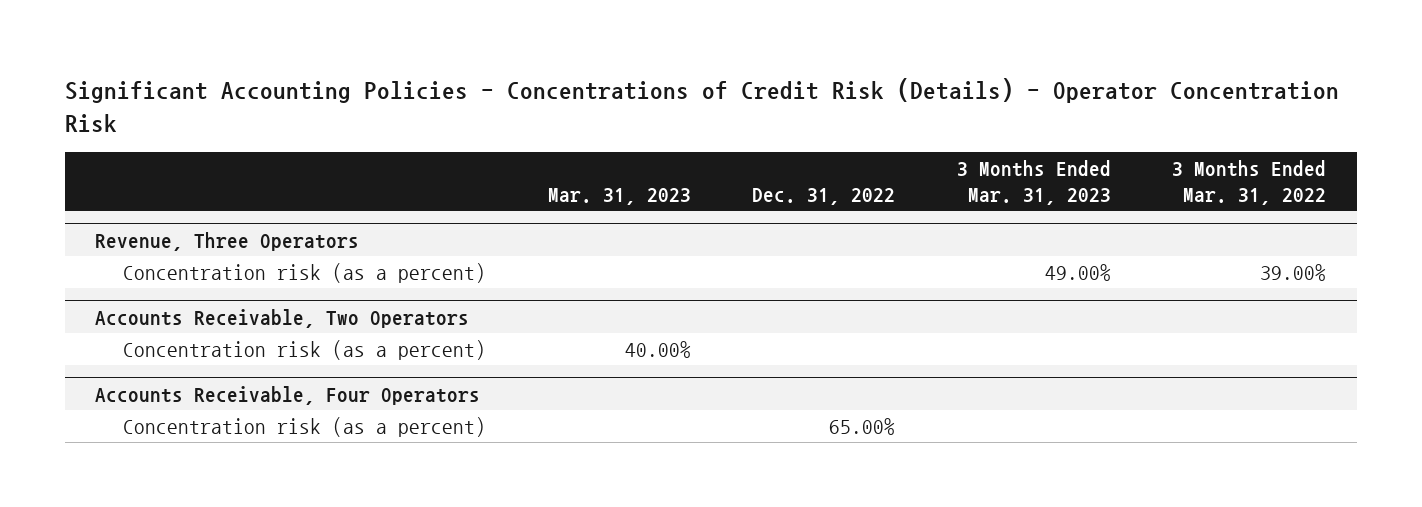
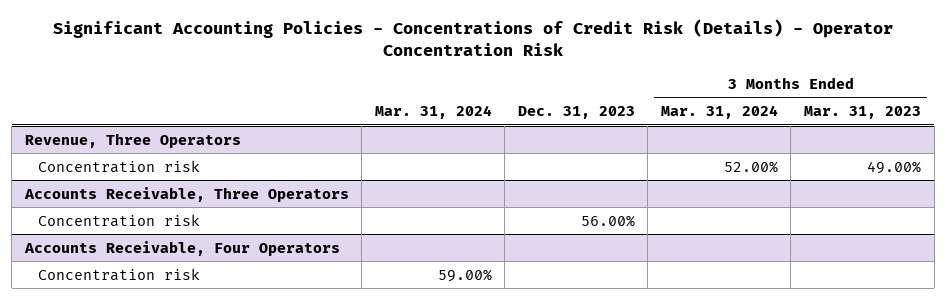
- | Mar. 31, 2023 | Dec. 31, 2022 | 3 Months Ended Mar. 31, 2023 | 3 Months Ended Mar. 31, 2022
+ | Mar. 31, 2024 | Dec. 31, 2023 | 3 Months Ended Mar. 31, 2024 | 3 Months Ended Mar. 31, 2023
@ Revenue, Three Operators
- Concentration risk (as a percent) | | | 49.00% | 39.00%
- Accounts Receivable, Two Operators
- Concentration risk (as a percent) | 40.00% | | |
@ Revenue, Three Operators
+ Concentration risk | | | 52.00% | 49.00%
+ Accounts Receivable, Three Operators
+ Concentration risk | | 56.00% | |
@ Accounts Receivable, Four Operators
- Concentration risk (as a percent) | | 65.00% | |
+ Concentration risk | 59.00% | | |

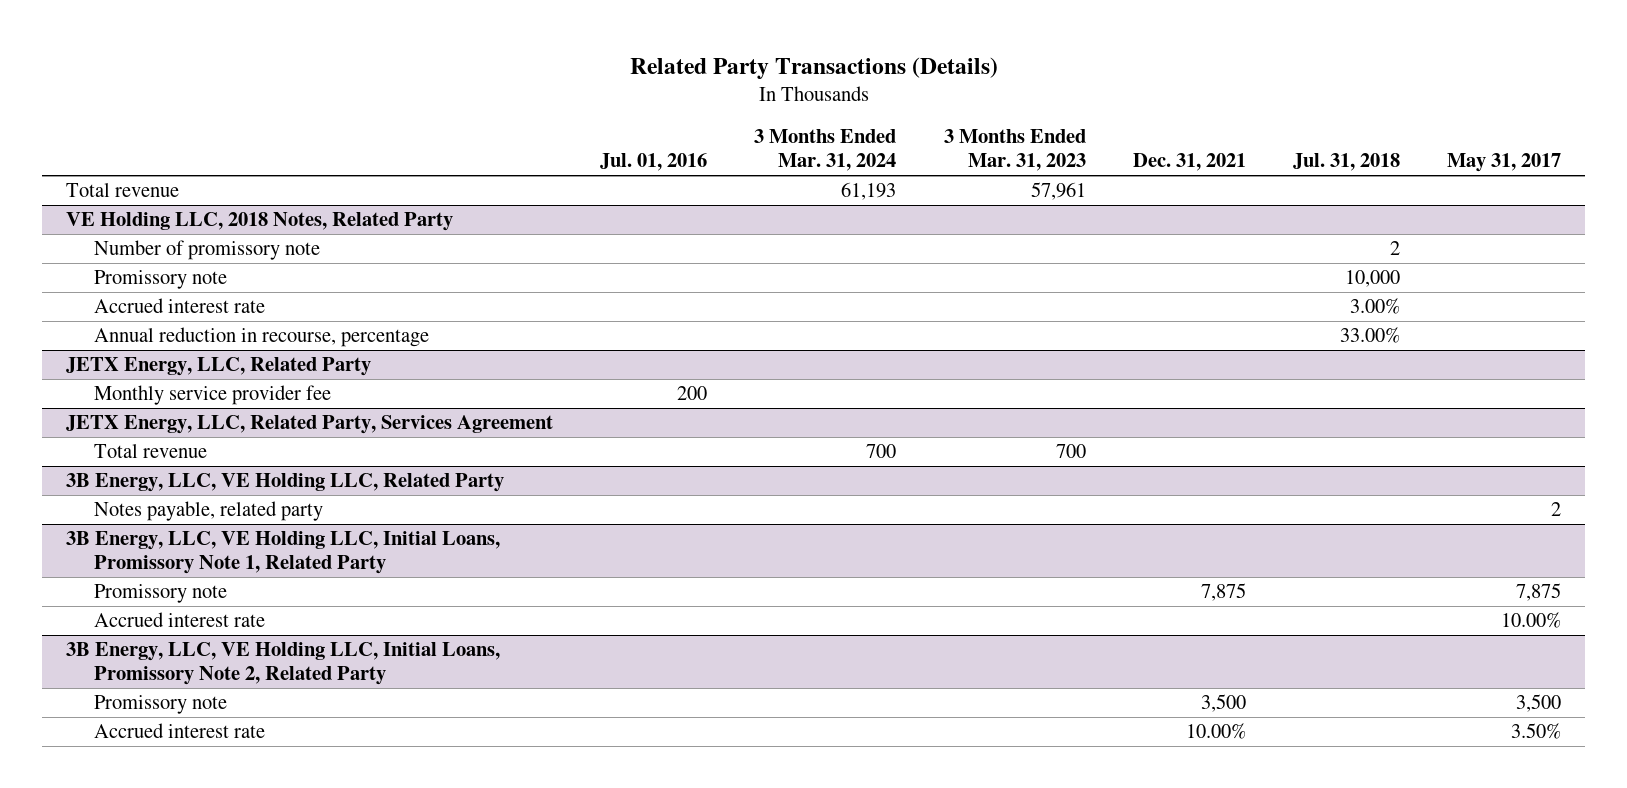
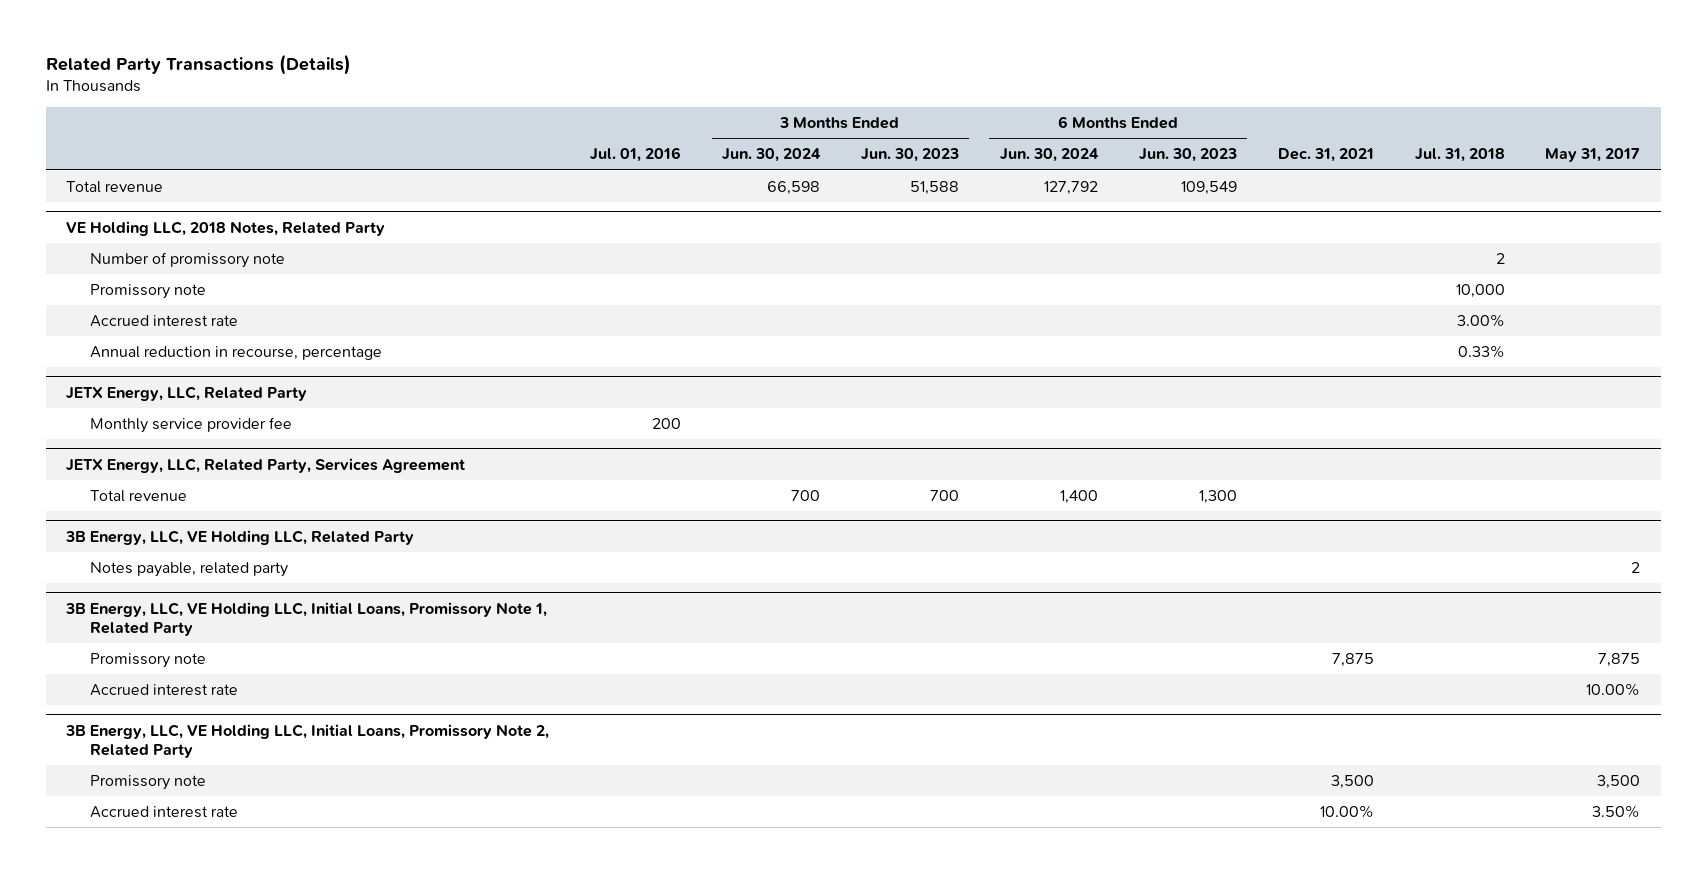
- | Jul. 01, 2016 | 3 Months Ended Mar. 31, 2024 | 3 Months Ended Mar. 31, 2023 | Dec. 31, 2021 | Jul. 31, 2018 | May 31, 2017
+ | Jul. 01, 2016 | 3 Months Ended Jun. 30, 2024 | 3 Months Ended Jun. 30, 2023 | 6 Months Ended Jun. 30, 2024 | 6 Months Ended Jun. 30, 2023 | Dec. 31, 2021 | Jul. 31, 2018 | May 31, 2017
@ VE Holding LLC, 2018 Notes, Related Party
- Annual reduction in recourse, percentage | | | | | 33.00% |
+ Annual reduction in recourse, percentage | | | | | | | 0.33% |

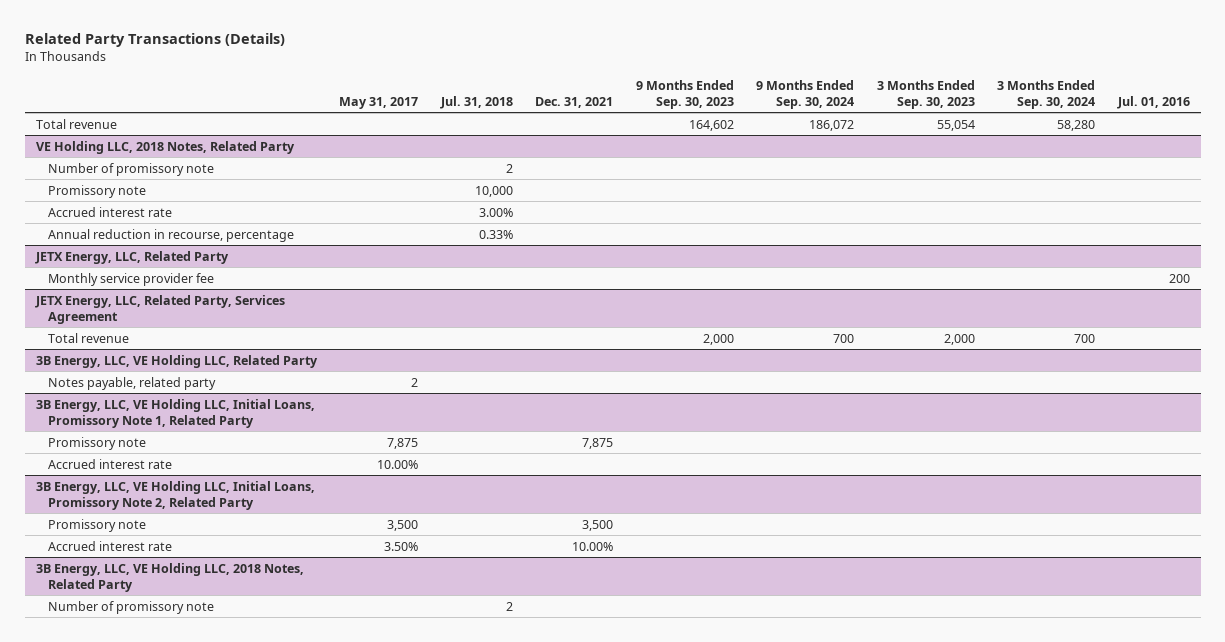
- | Jul. 01, 2016 | 3 Months Ended Jun. 30, 2024 | 3 Months Ended Jun. 30, 2023 | 6 Months Ended Jun. 30, 2024 | 6 Months Ended Jun. 30, 2023 | Dec. 31, 2021 | Jul. 31, 2018 | May 31, 2017
+ | May 31, 2017 | Jul. 31, 2018 | Dec. 31, 2021 | 9 Months Ended Sep. 30, 2023 | 9 Months Ended Sep. 30, 2024 | 3 Months Ended Sep. 30, 2023 | 3 Months Ended Sep. 30, 2024 | Jul. 01, 2016
+ 3B Energy, LLC, VE Holding LLC, 2018 Notes, Related Party
+ Number of promissory note | | 2 | | | | | |

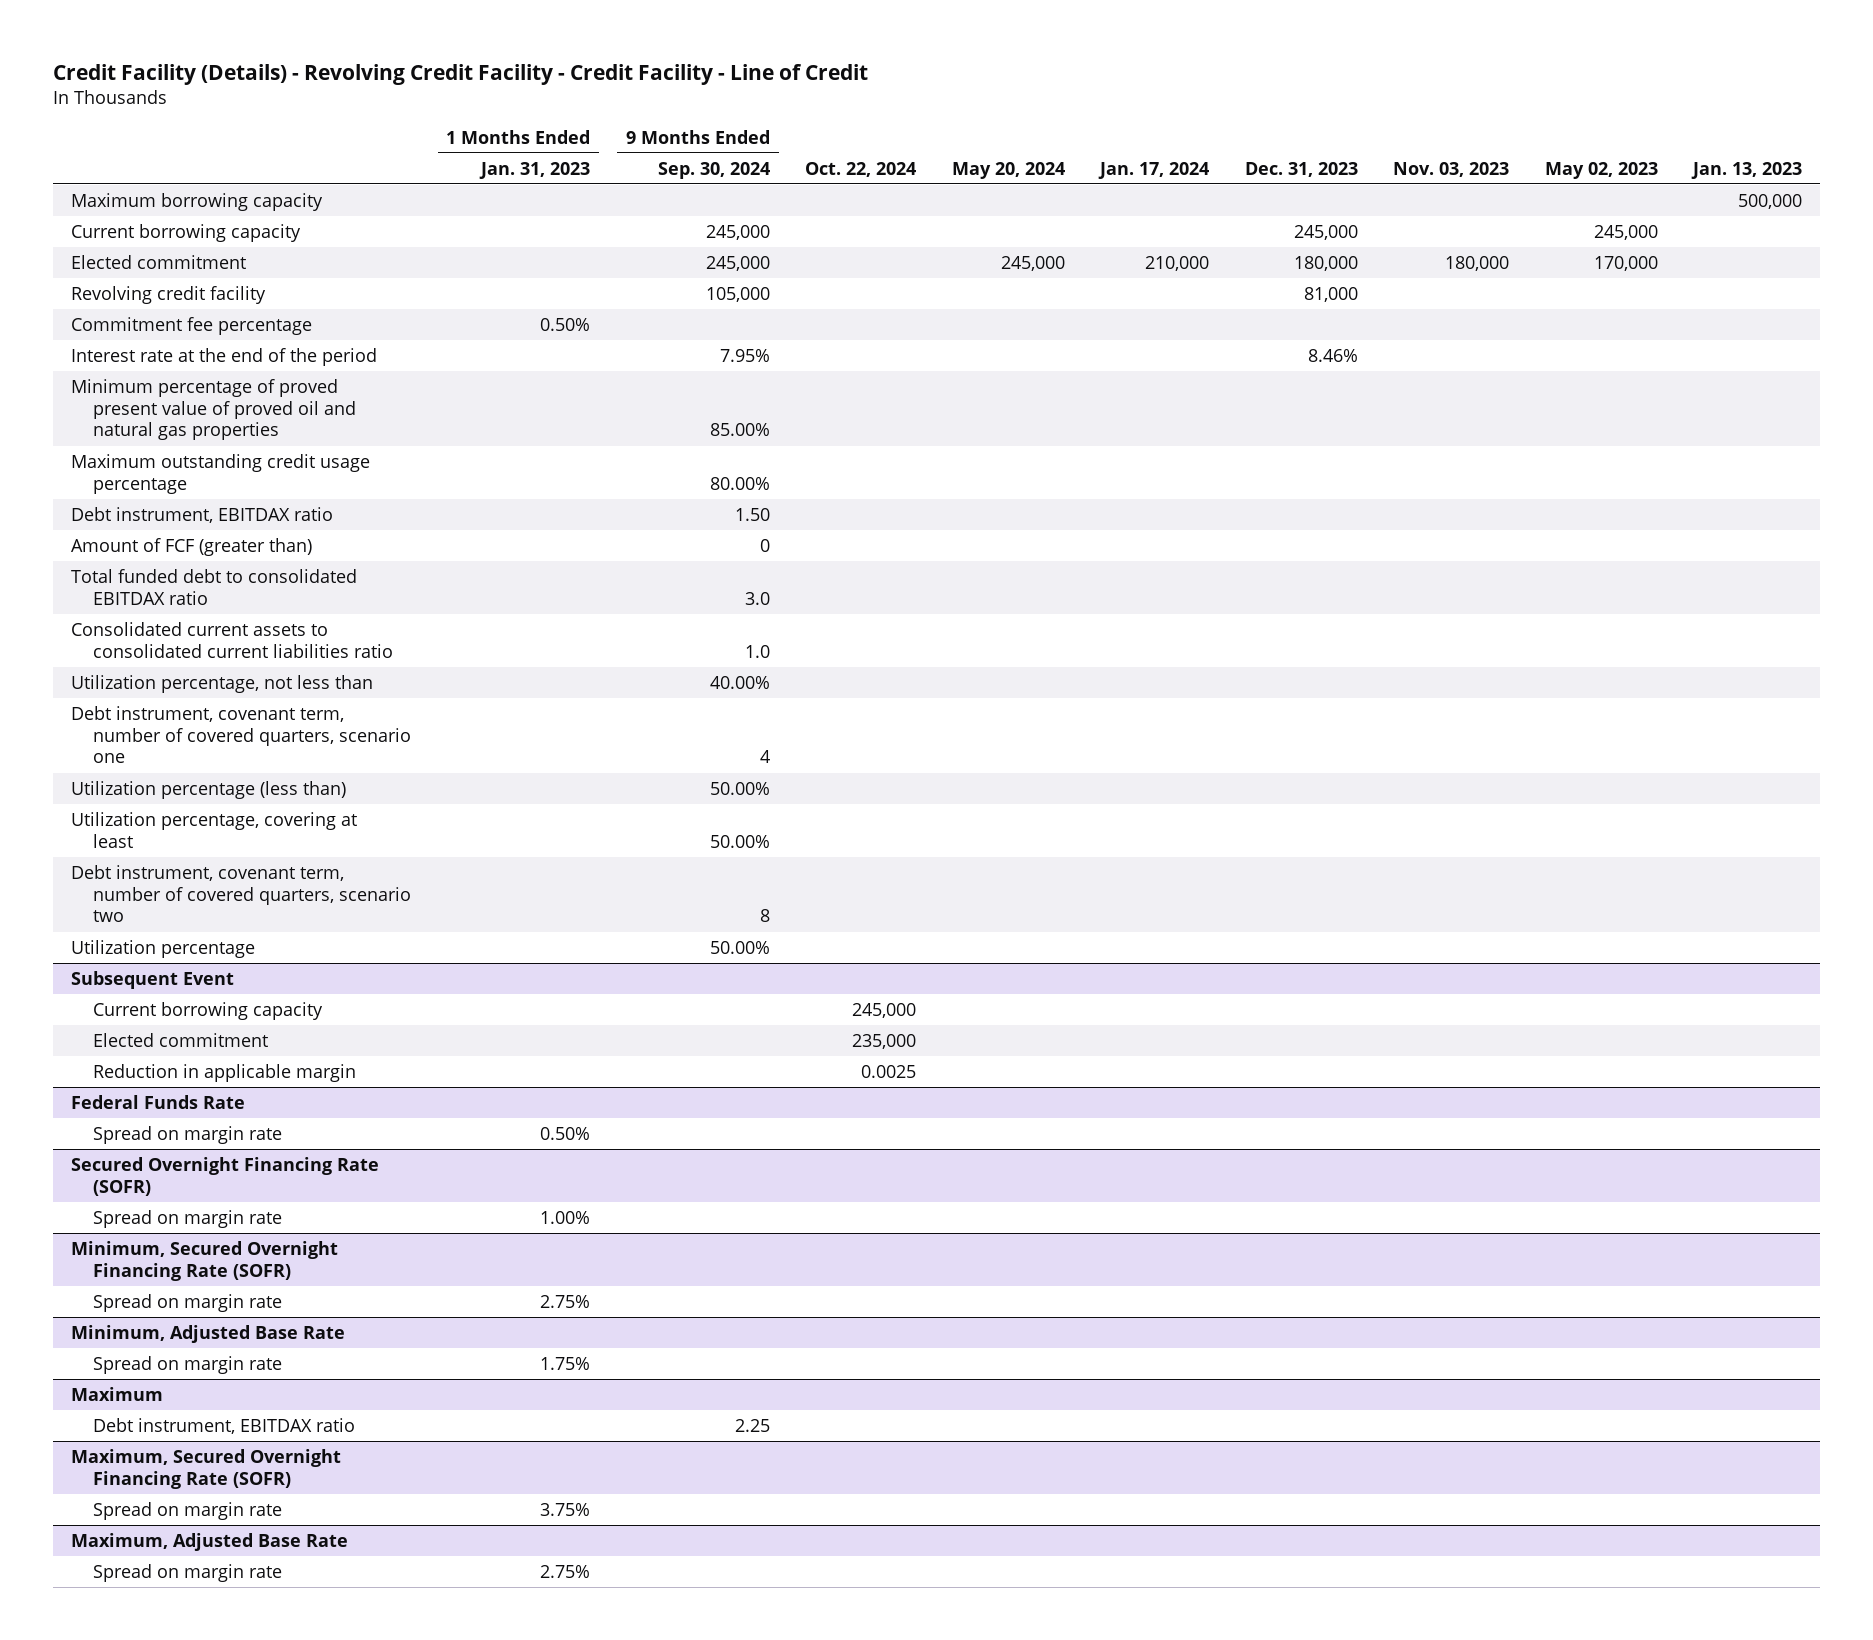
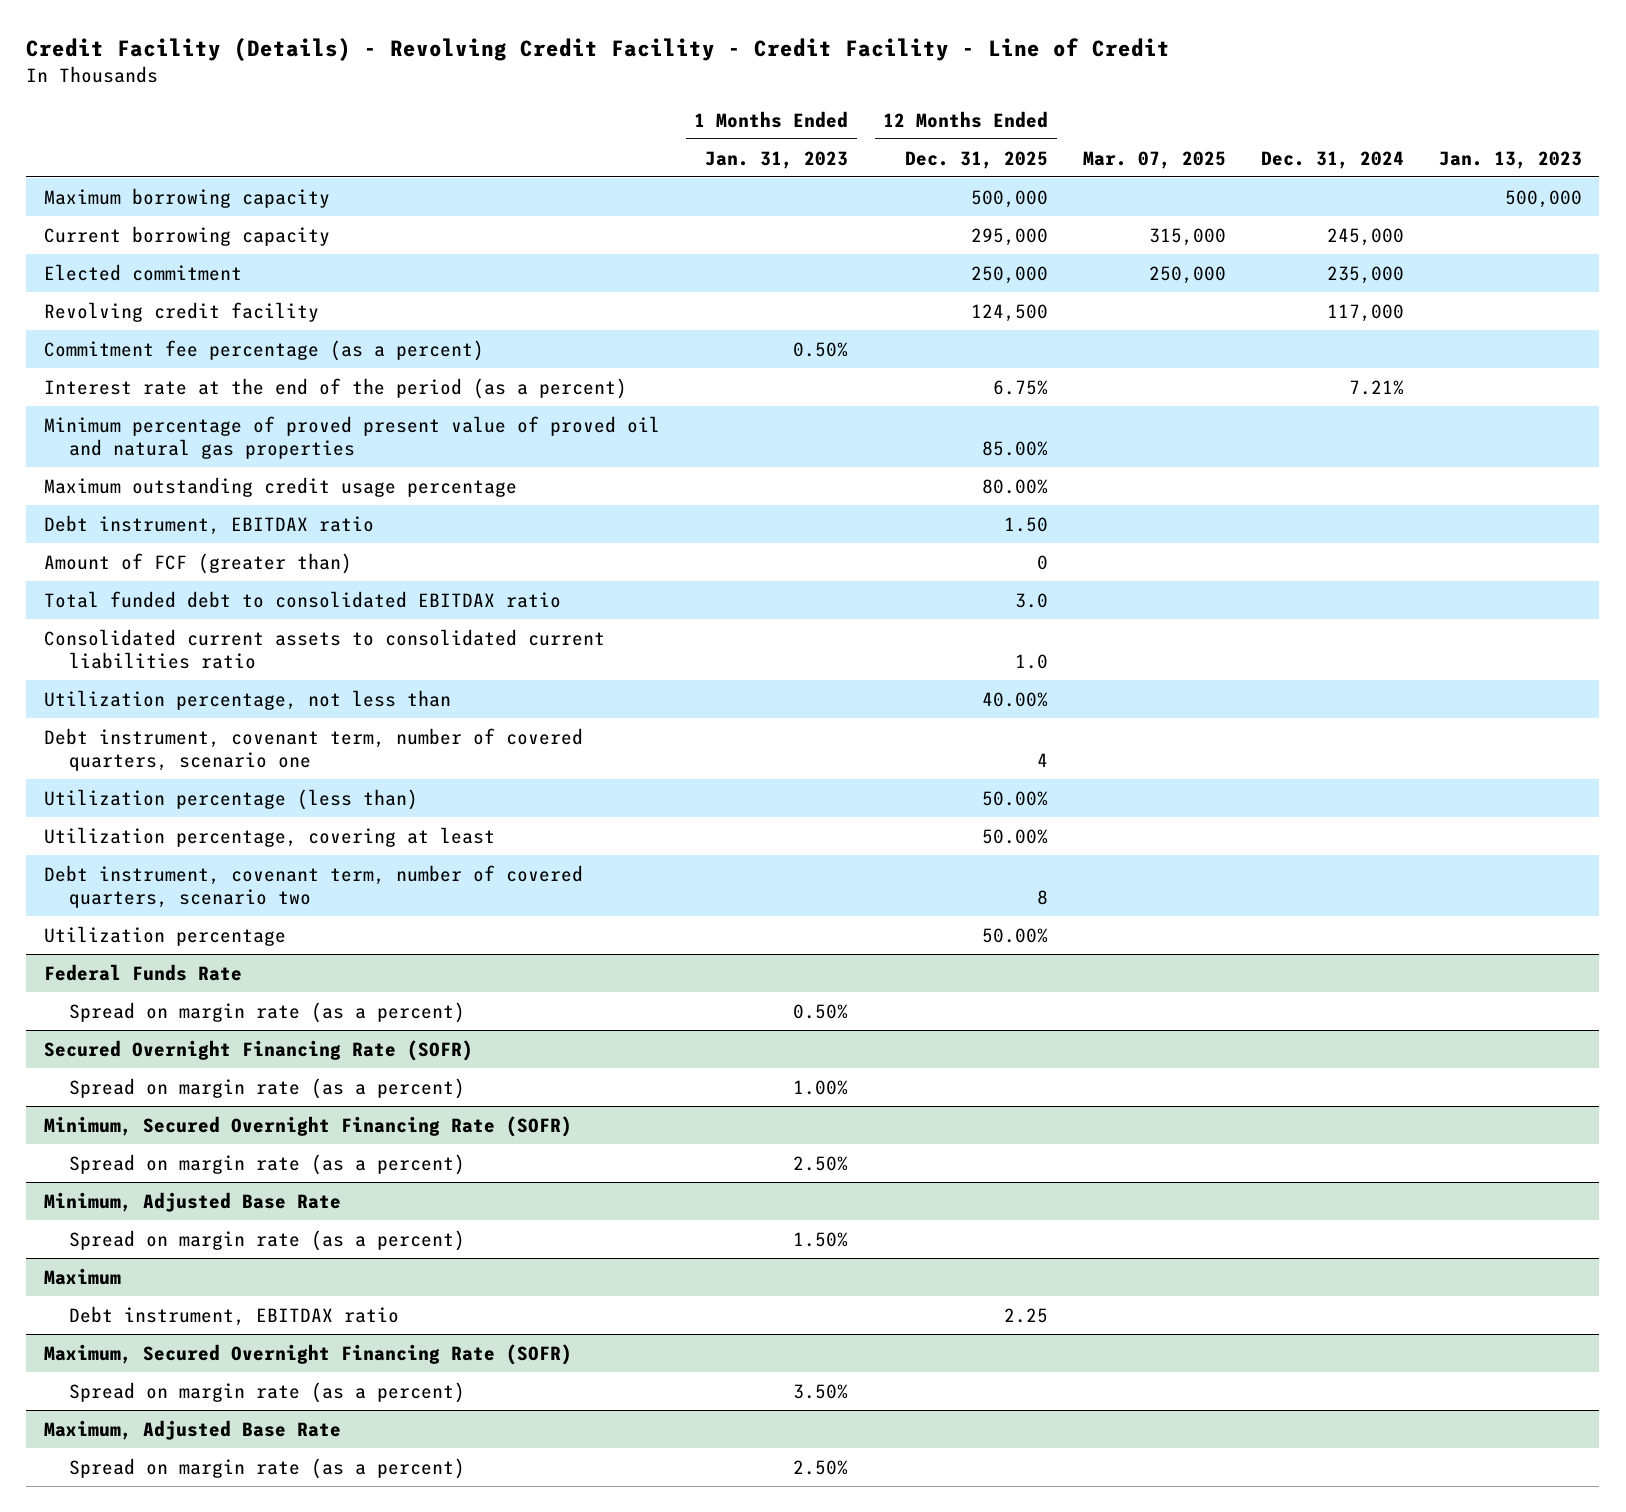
- | 1 Months Ended Jan. 31, 2023 | 9 Months Ended Sep. 30, 2024 | Oct. 22, 2024 | May 20, 2024 | Jan. 17, 2024 | Dec. 31, 2023 | Nov. 03, 2023 | May 02, 2023 | Jan. 13, 2023
+ | 1 Months Ended Jan. 31, 2023 | 12 Months Ended Dec. 31, 2025 | Mar. 07, 2025 | Dec. 31, 2024 | Jan. 13, 2023
- Commitment fee percentage | 0.50% | | | | | | | |
- Interest rate at the end of the period | | 7.95% | | | | 8.46% | | |
+ Commitment fee percentage (as a percent) | 0.50% | | | |
+ Interest rate at the end of the period (as a percent) | | 6.75% | | 7.21% |
- Subsequent Event
- Current borrowing capacity | | | 245,000 | | | | | |
- Elected commitment | | | 235,000 | | | | | |
- Reduction in applicable margin | | | 0.0025 | | | | | |
@ Federal Funds Rate
- Spread on margin rate | 0.50% | | | | | | | |
+ Spread on margin rate (as a percent) | 0.50% | | | |
@ Secured Overnight Financing Rate (SOFR)
- Spread on margin rate | 1.00% | | | | | | | |
+ Spread on margin rate (as a percent) | 1.00% | | | |
@ Minimum, Secured Overnight Financing Rate (SOFR)
- Spread on margin rate | 2.75% | | | | | | | |
+ Spread on margin rate (as a percent) | 2.50% | | | |
@ Minimum, Adjusted Base Rate
- Spread on margin rate | 1.75% | | | | | | | |
+ Spread on margin rate (as a percent) | 1.50% | | | |
@ Maximum, Secured Overnight Financing Rate (SOFR)
- Spread on margin rate | 3.75% | | | | | | | |
+ Spread on margin rate (as a percent) | 3.50% | | | |
@ Maximum, Adjusted Base Rate
- Spread on margin rate | 2.75% | | | | | | | |
+ Spread on margin rate (as a percent) | 2.50% | | | |

